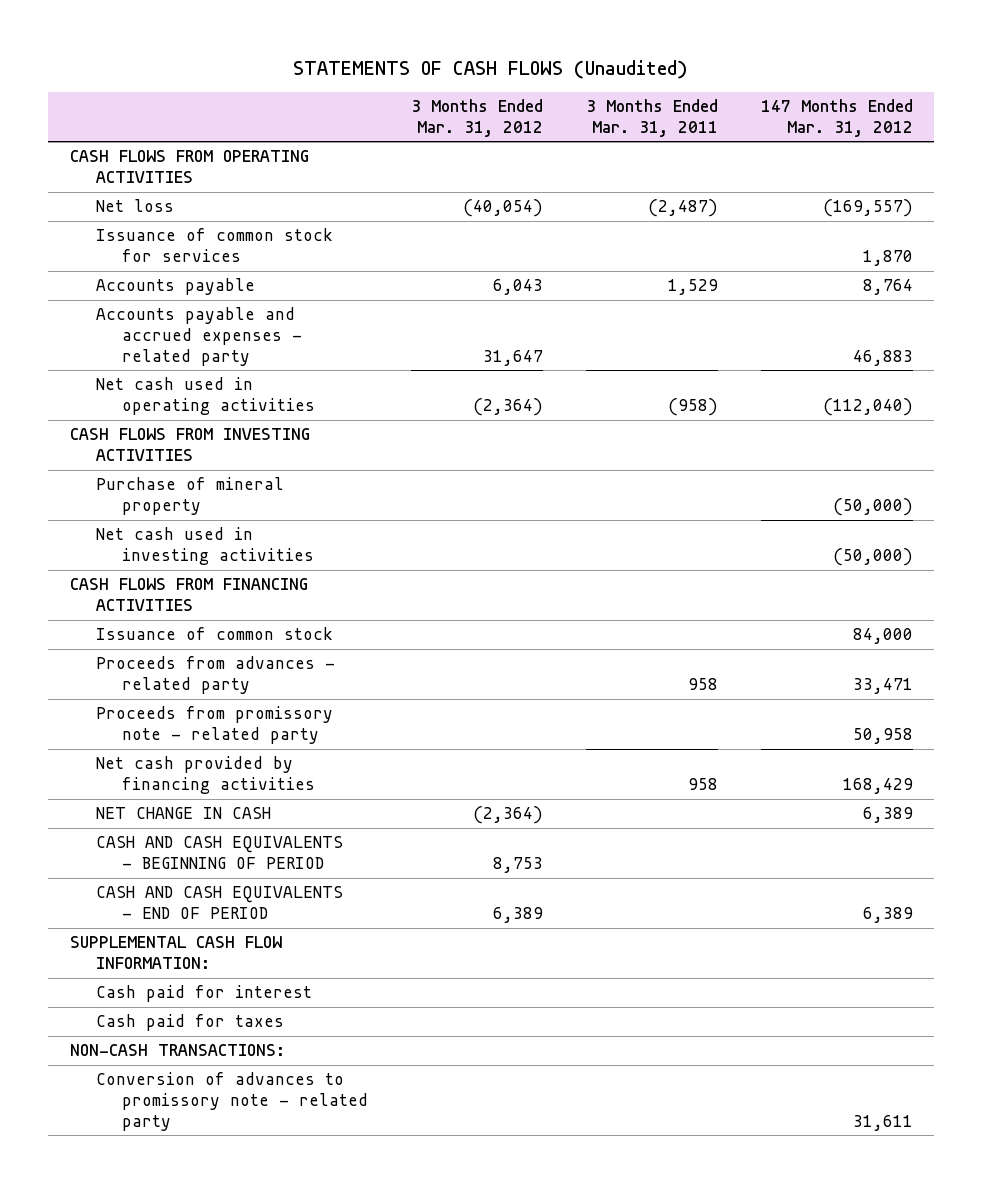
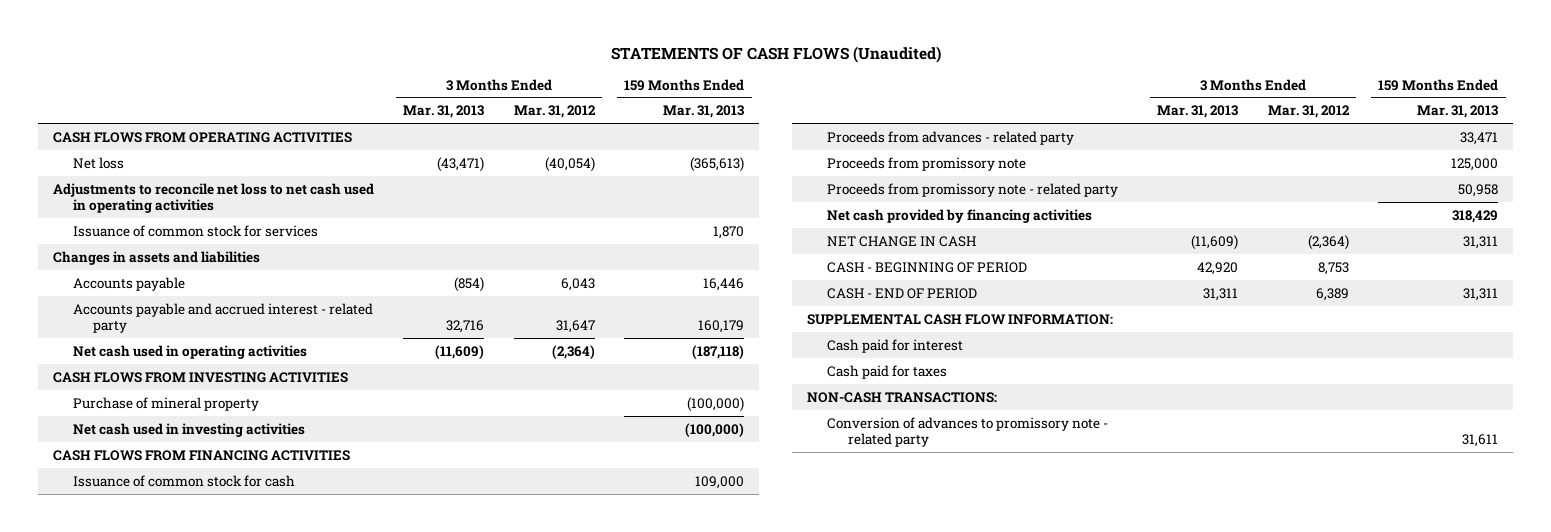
- | 3 Months Ended Mar. 31, 2012 | 3 Months Ended Mar. 31, 2011 | 147 Months Ended Mar. 31, 2012
+ | 3 Months Ended Mar. 31, 2013 | 3 Months Ended Mar. 31, 2012 | 159 Months Ended Mar. 31, 2013
+ Adjustments to reconcile net loss to net cash used in operating activities
+ Changes in assets and liabilities
- Accounts payable and accrued expenses - related party | 31,647 | | 46,883
+ Accounts payable and accrued interest - related party | 32,716 | 31,647 | 160,179
- Issuance of common stock | | | 84,000
+ Issuance of common stock for cash | | | 109,000
+ Proceeds from promissory note | | | 125,000
- CASH AND CASH EQUIVALENTS - BEGINNING OF PERIOD | 8,753 | |
- CASH AND CASH EQUIVALENTS - END OF PERIOD | 6,389 | | 6,389
+ CASH - BEGINNING OF PERIOD | 42,920 | 8,753 |
+ CASH - END OF PERIOD | 31,311 | 6,389 | 31,311

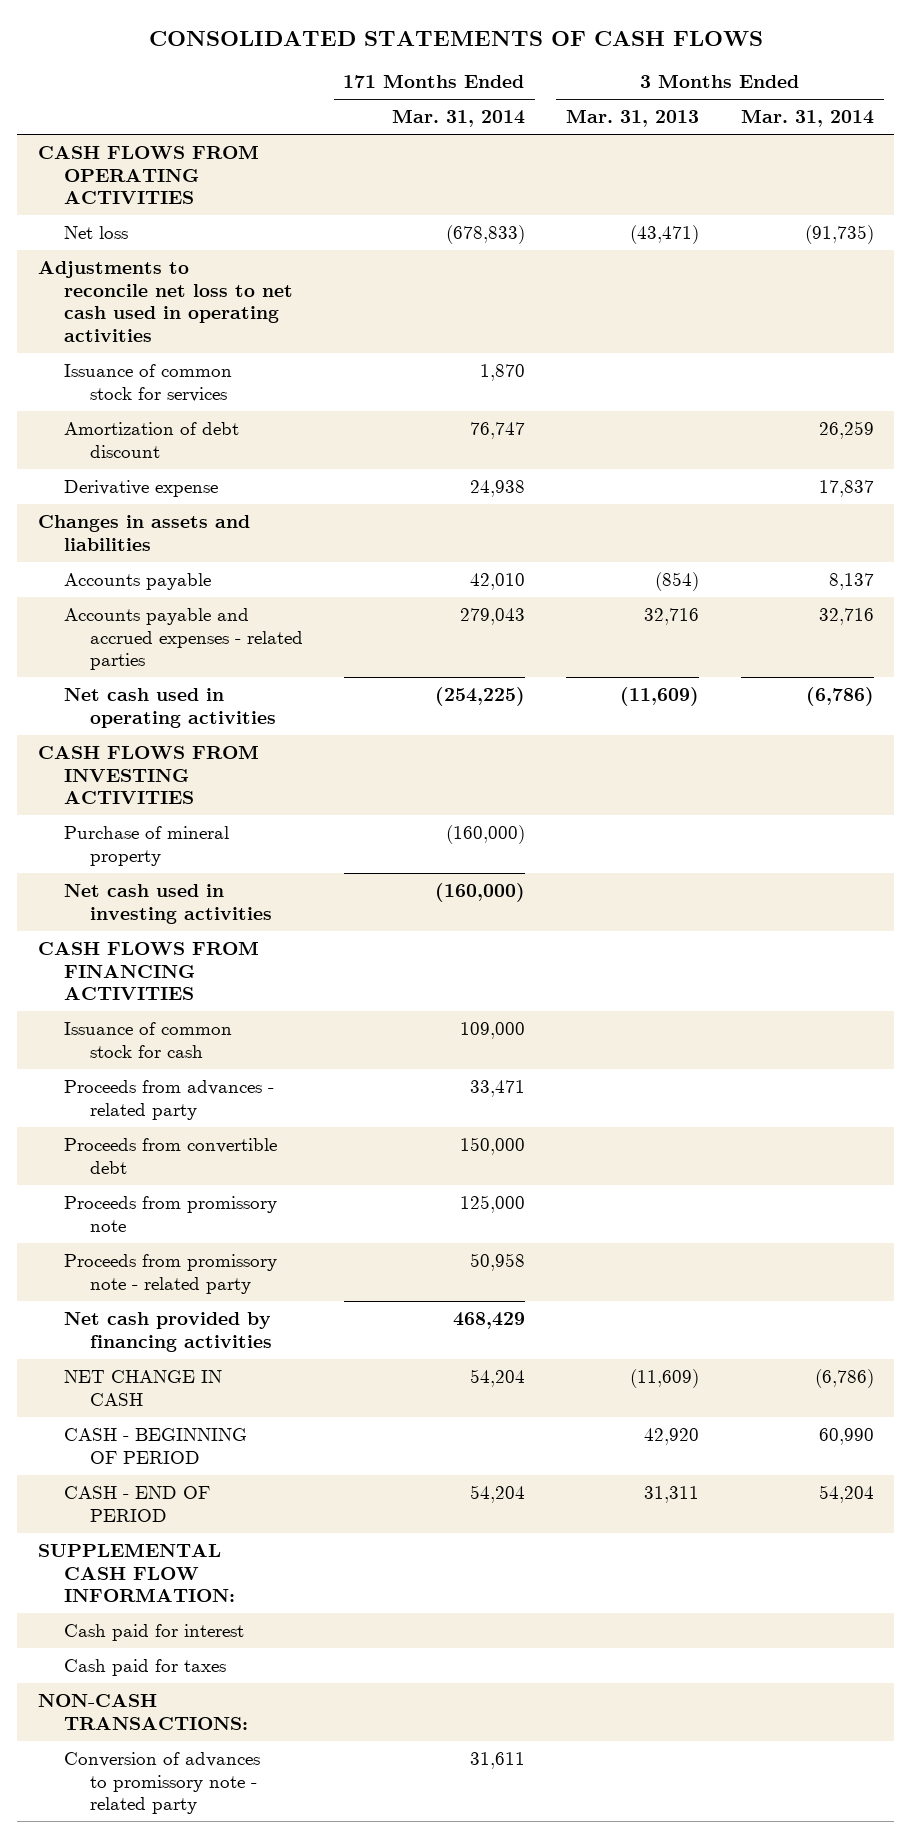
- STATEMENTS OF CASH FLOWS (Unaudited)
+ CONSOLIDATED STATEMENTS OF CASH FLOWS
- | 3 Months Ended Mar. 31, 2013 | 3 Months Ended Mar. 31, 2012 | 159 Months Ended Mar. 31, 2013
+ | 171 Months Ended Mar. 31, 2014 | 3 Months Ended Mar. 31, 2013 | 3 Months Ended Mar. 31, 2014
+ Amortization of debt discount | 76,747 | | 26,259
+ Derivative expense | 24,938 | | 17,837
- Accounts payable and accrued interest - related party | 32,716 | 31,647 | 160,179
+ Accounts payable and accrued expenses - related parties | 279,043 | 32,716 | 32,716
+ Proceeds from convertible debt | 150,000 | |

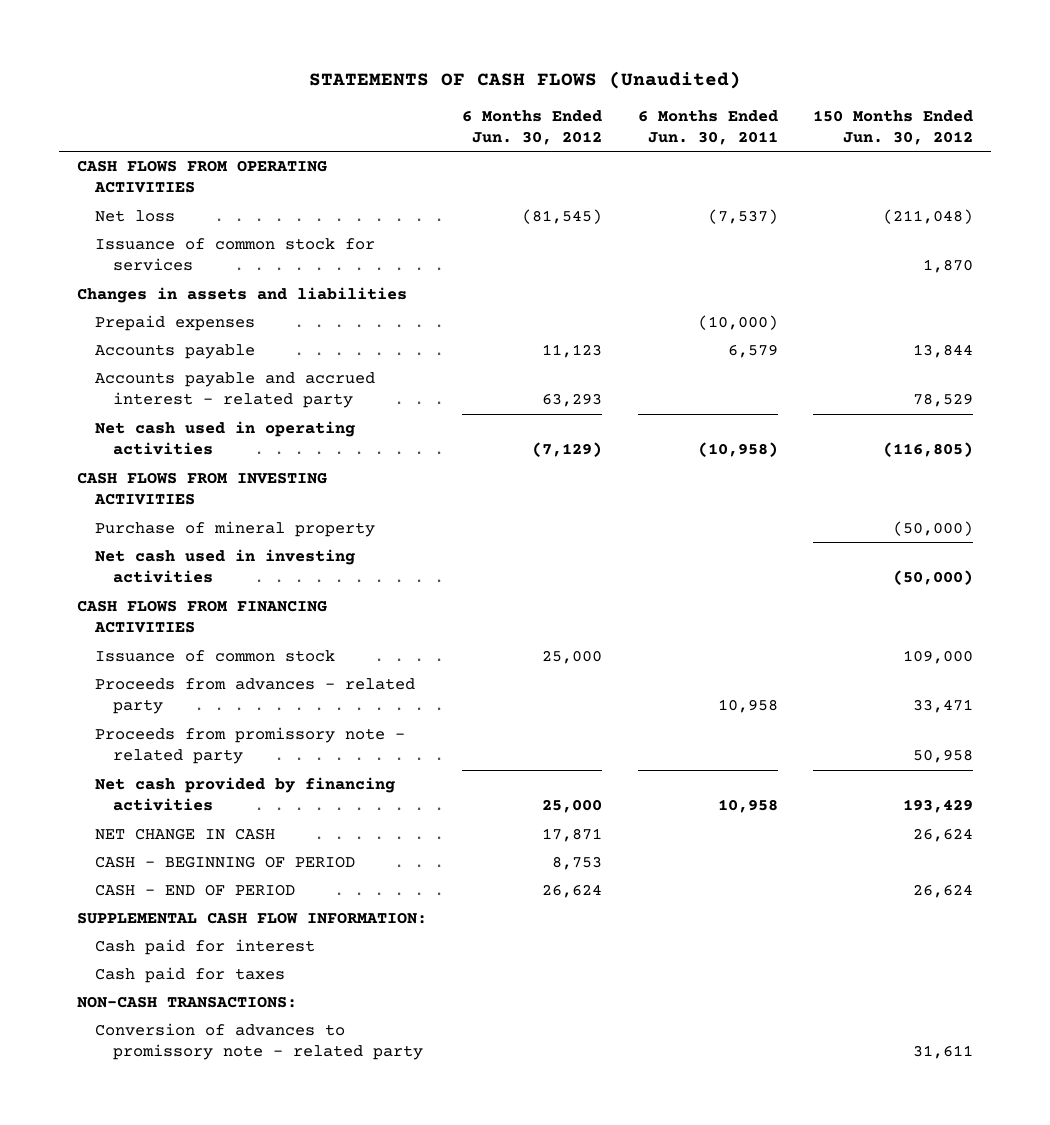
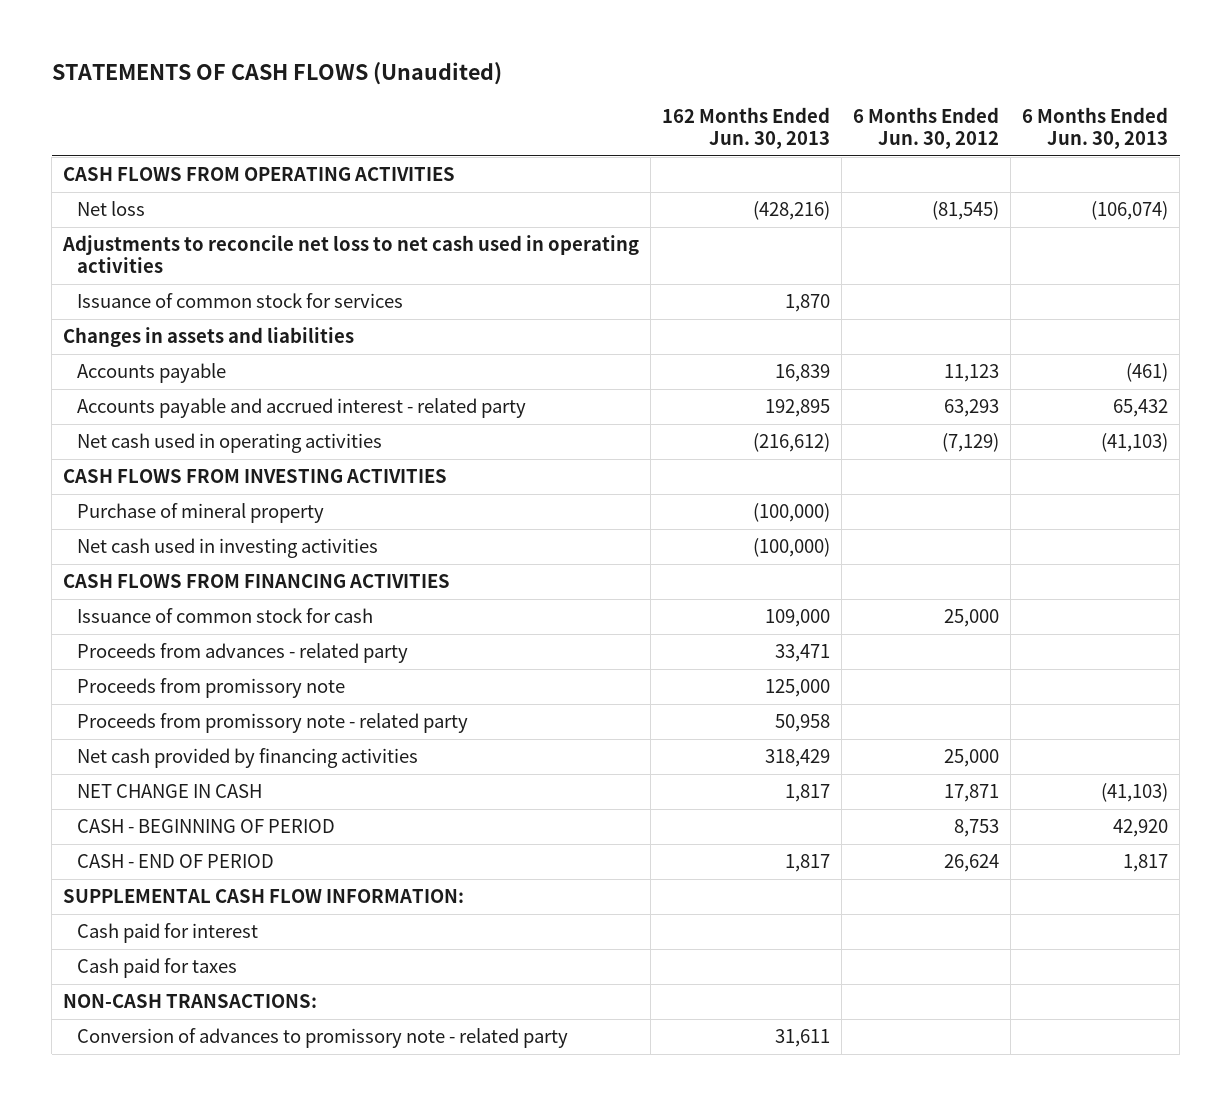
- | 6 Months Ended Jun. 30, 2012 | 6 Months Ended Jun. 30, 2011 | 150 Months Ended Jun. 30, 2012
+ | 162 Months Ended Jun. 30, 2013 | 6 Months Ended Jun. 30, 2012 | 6 Months Ended Jun. 30, 2013
+ Adjustments to reconcile net loss to net cash used in operating activities
- Prepaid expenses | | (10,000) |
- Issuance of common stock | 25,000 | | 109,000
+ Issuance of common stock for cash | 109,000 | 25,000 |
+ Proceeds from promissory note | 125,000 | |

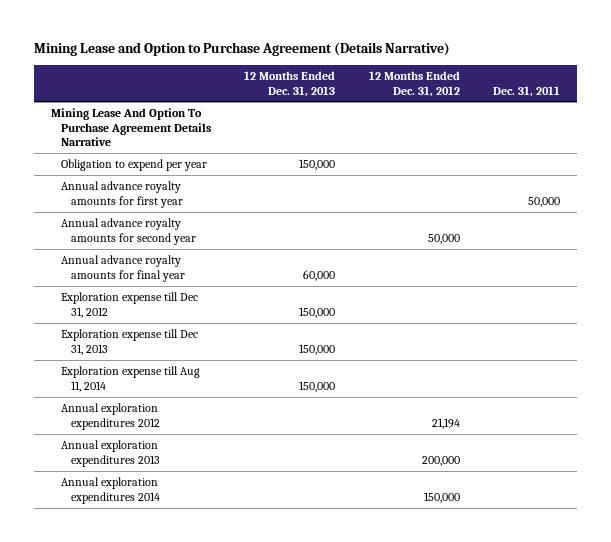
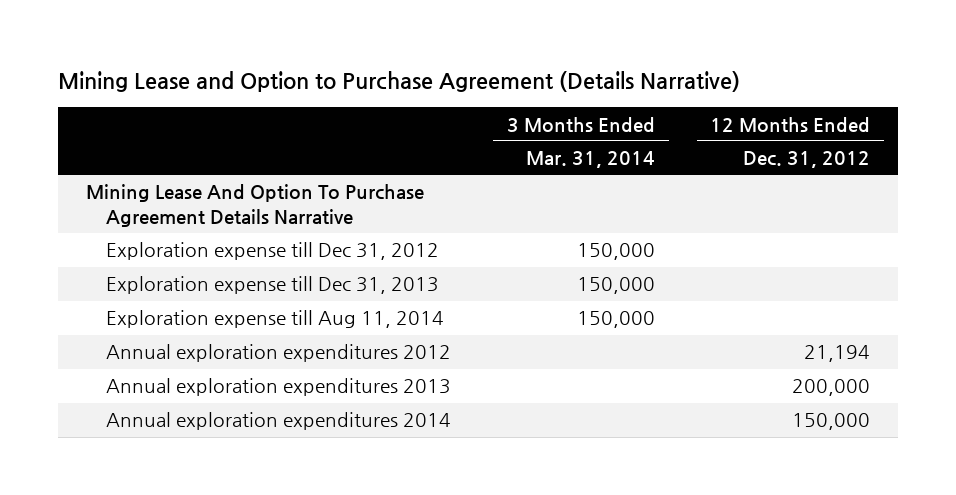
- | 12 Months Ended Dec. 31, 2013 | 12 Months Ended Dec. 31, 2012 | Dec. 31, 2011
+ | 3 Months Ended Mar. 31, 2014 | 12 Months Ended Dec. 31, 2012
- Obligation to expend per year | 150,000 | |
- Annual advance royalty amounts for first year | | | 50,000
- Annual advance royalty amounts for second year | | 50,000 |
- Annual advance royalty amounts for final year | 60,000 | |

